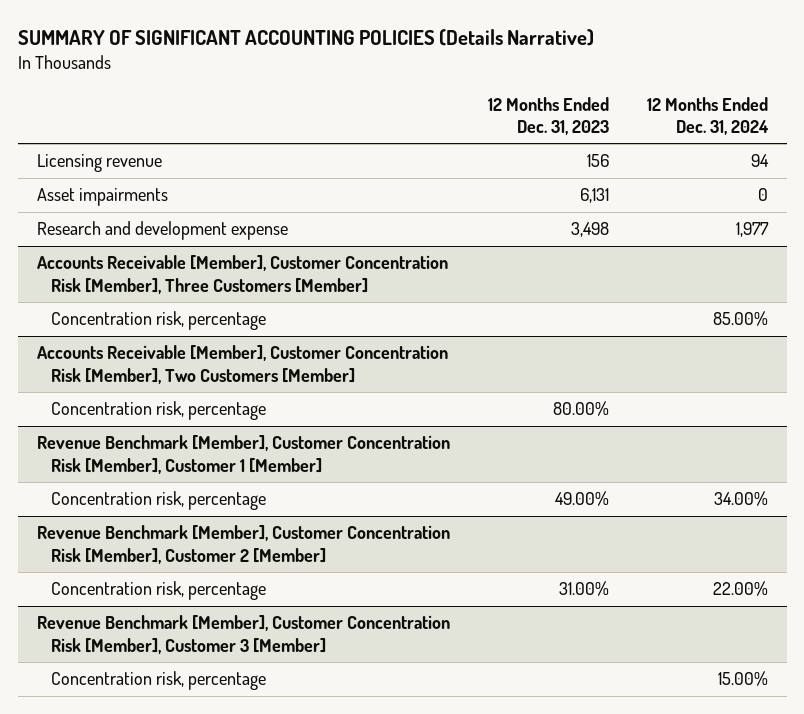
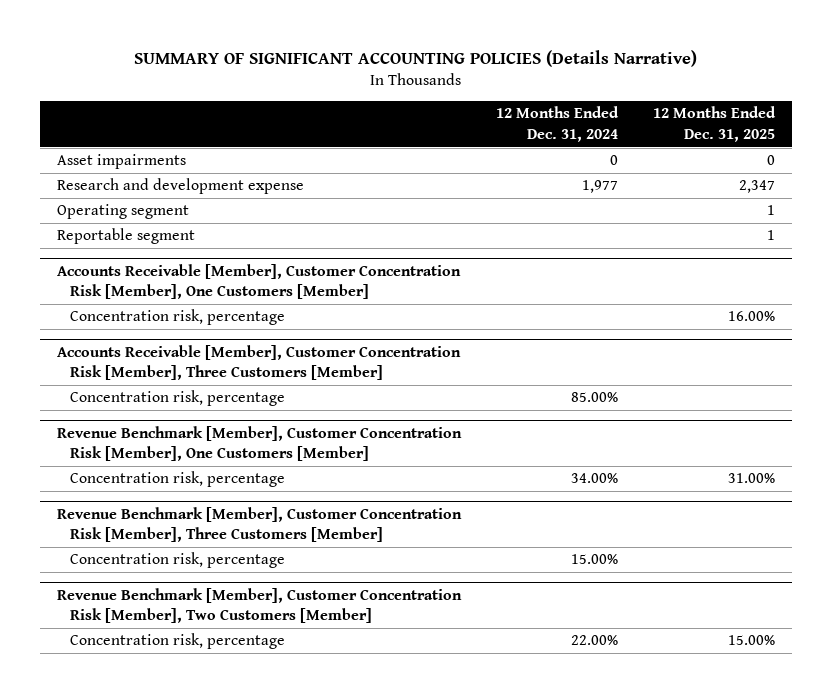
- | 12 Months Ended Dec. 31, 2023 | 12 Months Ended Dec. 31, 2024
+ | 12 Months Ended Dec. 31, 2024 | 12 Months Ended Dec. 31, 2025
- Licensing revenue | 156 | 94
+ Operating segment | | 1
+ Reportable segment | | 1
+ Accounts Receivable [Member], Customer Concentration Risk [Member], One Customers [Member]
+ Concentration risk, percentage | | 16.00%
- Accounts Receivable [Member], Customer Concentration Risk [Member], Two Customers [Member]
- Concentration risk, percentage | 80.00% |
- Revenue Benchmark [Member], Customer Concentration Risk [Member], Customer 1 [Member]
+ Revenue Benchmark [Member], Customer Concentration Risk [Member], One Customers [Member]
- Revenue Benchmark [Member], Customer Concentration Risk [Member], Customer 2 [Member]
- Concentration risk, percentage | 31.00% | 22.00%
- Revenue Benchmark [Member], Customer Concentration Risk [Member], Customer 3 [Member]
+ Revenue Benchmark [Member], Customer Concentration Risk [Member], Three Customers [Member]
+ Revenue Benchmark [Member], Customer Concentration Risk [Member], Two Customers [Member]
+ Concentration risk, percentage | 22.00% | 15.00%

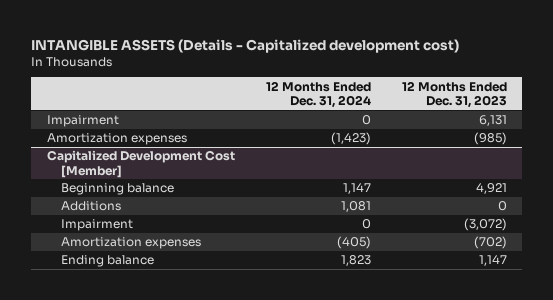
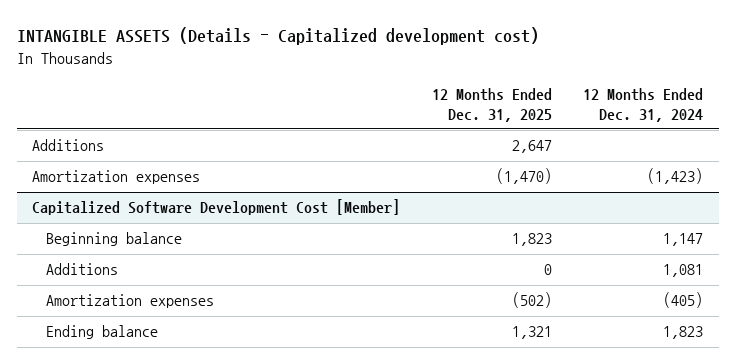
- | 12 Months Ended Dec. 31, 2024 | 12 Months Ended Dec. 31, 2023
+ | 12 Months Ended Dec. 31, 2025 | 12 Months Ended Dec. 31, 2024
- Impairment | 0 | 6,131
+ Additions | 2,647 |
- Capitalized Development Cost [Member]
+ Capitalized Software Development Cost [Member]
- Impairment | 0 | (3,072)

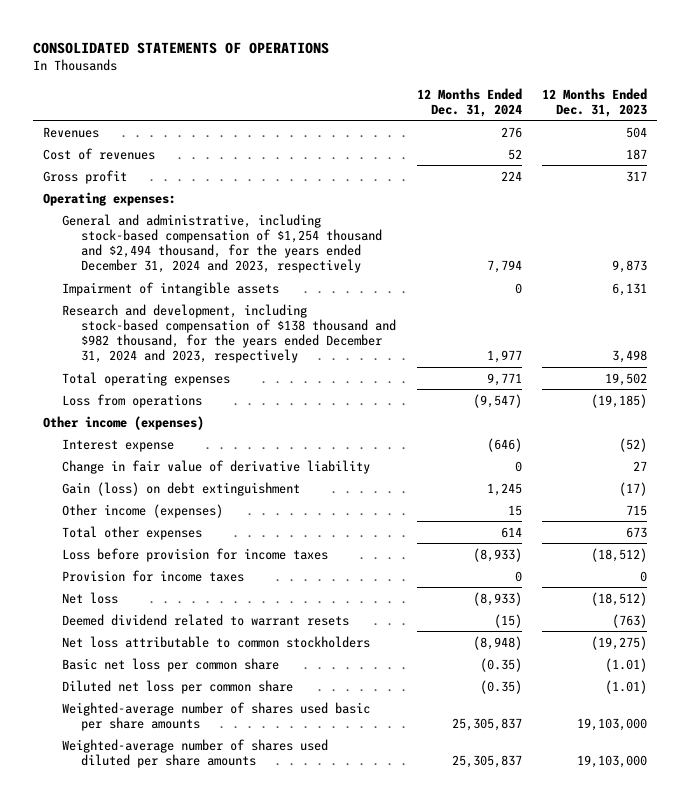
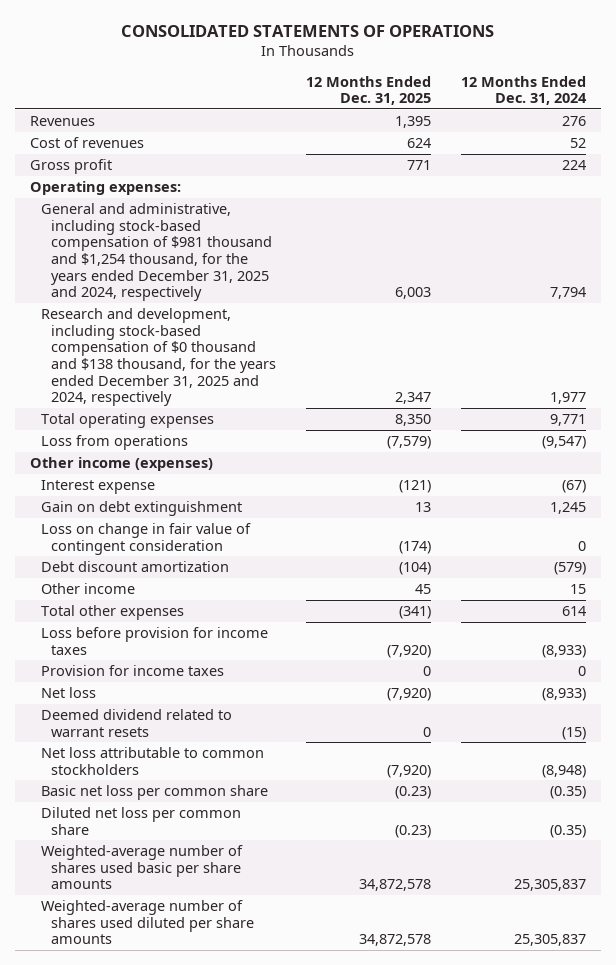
- | 12 Months Ended Dec. 31, 2024 | 12 Months Ended Dec. 31, 2023
+ | 12 Months Ended Dec. 31, 2025 | 12 Months Ended Dec. 31, 2024
- General and administrative, including stock-based compensation of $1,254 thousand and $2,494 thousand, for the years ended December 31, 2024 and 2023, respectively | 7,794 | 9,873
- Impairment of intangible assets | 0 | 6,131
- Research and development, including stock-based compensation of $138 thousand and $982 thousand, for the years ended December 31, 2024 and 2023, respectively | 1,977 | 3,498
+ General and administrative, including stock-based compensation of $981 thousand and $1,254 thousand, for the years ended December 31, 2025 and 2024, respectively | 6,003 | 7,794
+ Research and development, including stock-based compensation of $0 thousand and $138 thousand, for the years ended December 31, 2025 and 2024, respectively | 2,347 | 1,977
- Interest expense | (646) | (52)
- Change in fair value of derivative liability | 0 | 27
- Gain (loss) on debt extinguishment | 1,245 | (17)
- Other income (expenses) | 15 | 715
+ Interest expense | (121) | (67)
+ Gain on debt extinguishment | 13 | 1,245
+ Loss on change in fair value of contingent consideration | (174) | 0
+ Debt discount amortization | (104) | (579)
+ Other income | 45 | 15

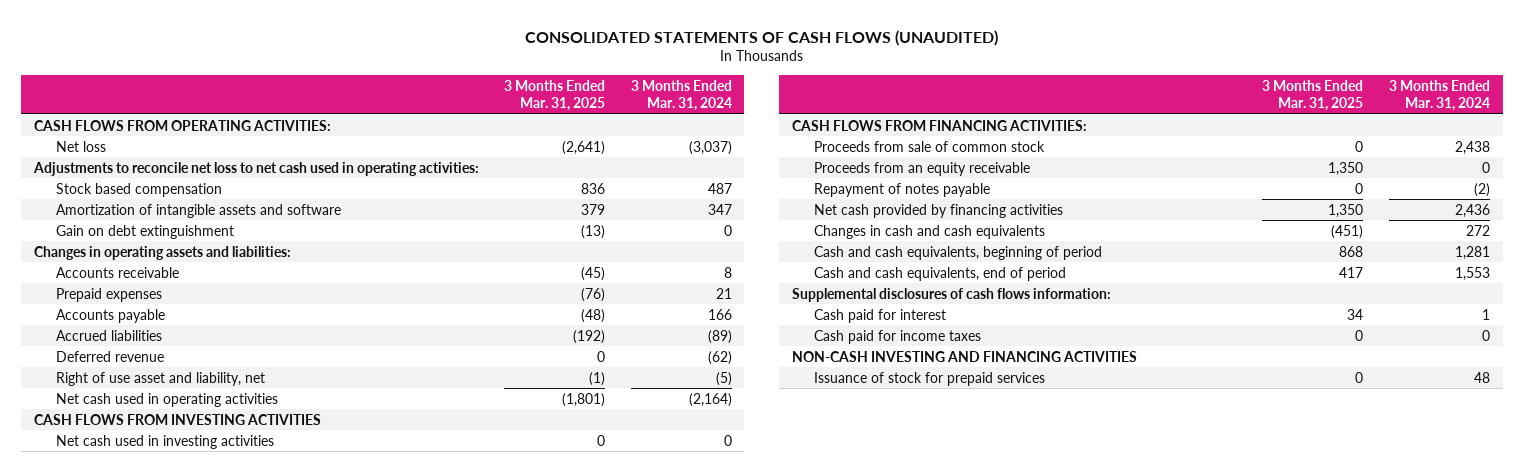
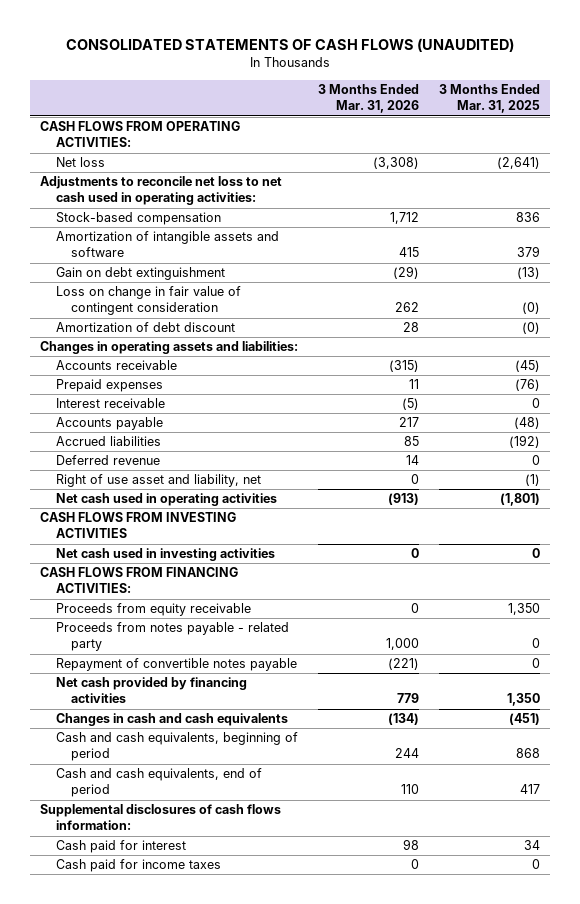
- | 3 Months Ended Mar. 31, 2025 | 3 Months Ended Mar. 31, 2024
+ | 3 Months Ended Mar. 31, 2026 | 3 Months Ended Mar. 31, 2025
- Stock based compensation | 836 | 487
+ Stock-based compensation | 1,712 | 836
+ Loss on change in fair value of contingent consideration | 262 | (0)
+ Amortization of debt discount | 28 | (0)
+ Interest receivable | (5) | 0
- Proceeds from sale of common stock | 0 | 2,438
- Proceeds from an equity receivable | 1,350 | 0
- Repayment of notes payable | 0 | (2)
+ Proceeds from equity receivable | 0 | 1,350
+ Proceeds from notes payable - related party | 1,000 | 0
+ Repayment of convertible notes payable | (221) | 0
- NON-CASH INVESTING AND FINANCING ACTIVITIES
- Issuance of stock for prepaid services | 0 | 48

